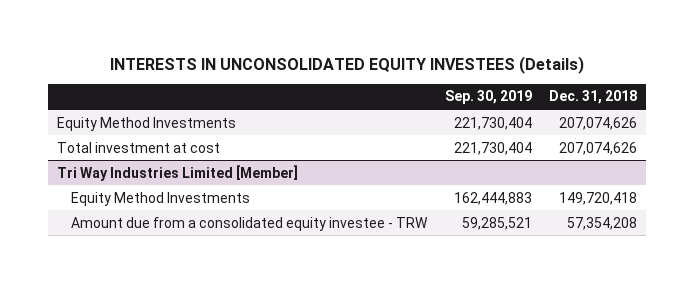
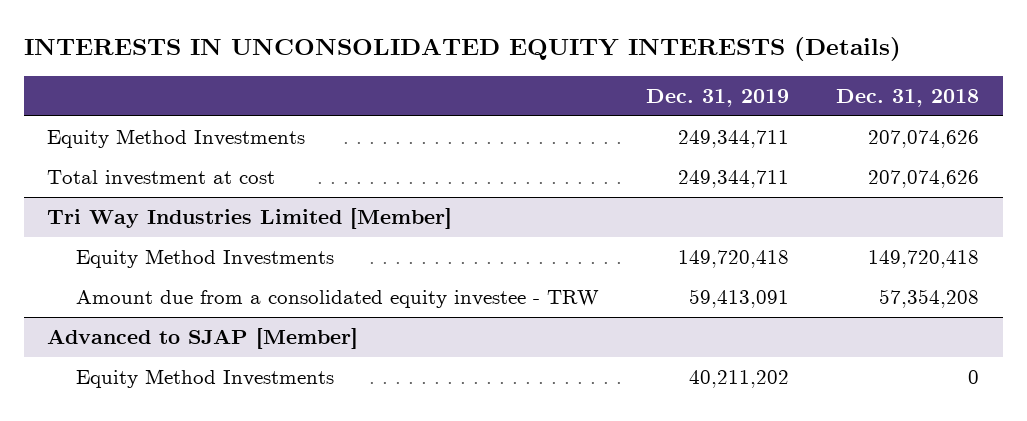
- INTERESTS IN UNCONSOLIDATED EQUITY INVESTEES (Details)
+ INTERESTS IN UNCONSOLIDATED EQUITY INTERESTS (Details)
- | Sep. 30, 2019 | Dec. 31, 2018
+ | Dec. 31, 2019 | Dec. 31, 2018
+ Advanced to SJAP [Member]
+ Equity Method Investments | 40,211,202 | 0

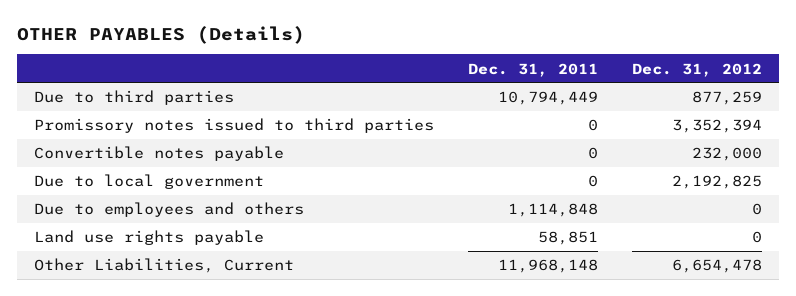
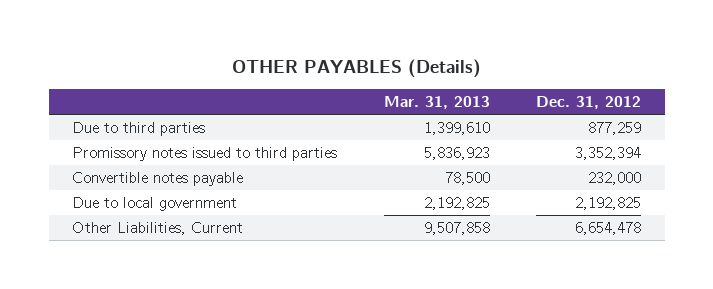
- | Dec. 31, 2011 | Dec. 31, 2012
+ | Mar. 31, 2013 | Dec. 31, 2012
- Due to employees and others | 1,114,848 | 0
- Land use rights payable | 58,851 | 0

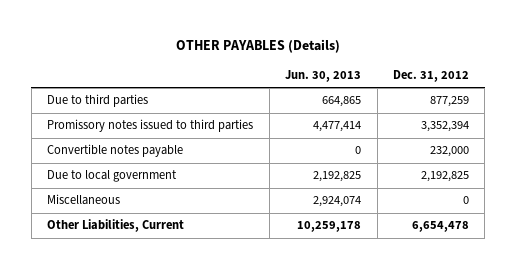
- | Mar. 31, 2013 | Dec. 31, 2012
+ | Jun. 30, 2013 | Dec. 31, 2012
+ Miscellaneous | 2,924,074 | 0

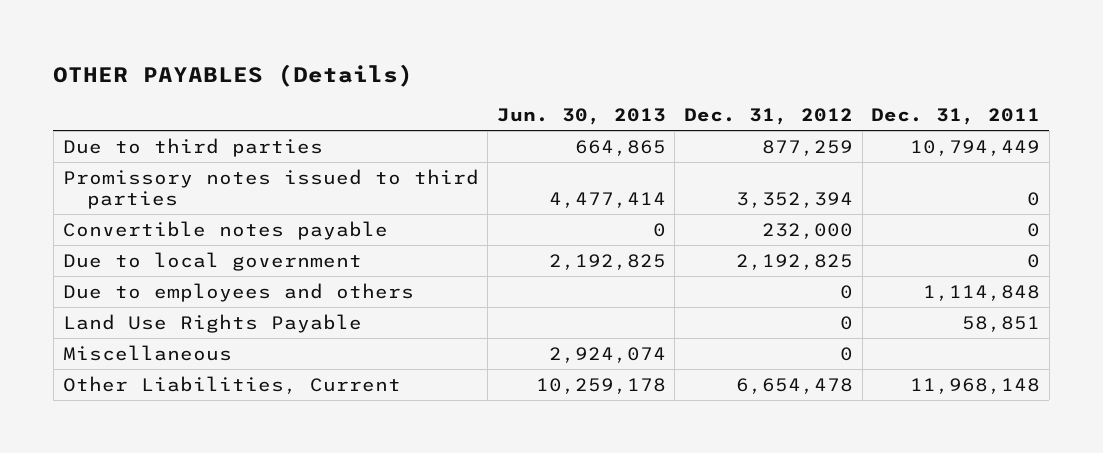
- | Jun. 30, 2013 | Dec. 31, 2012
+ | Jun. 30, 2013 | Dec. 31, 2012 | Dec. 31, 2011
+ Due to employees and others | | 0 | 1,114,848
+ Land Use Rights Payable | | 0 | 58,851

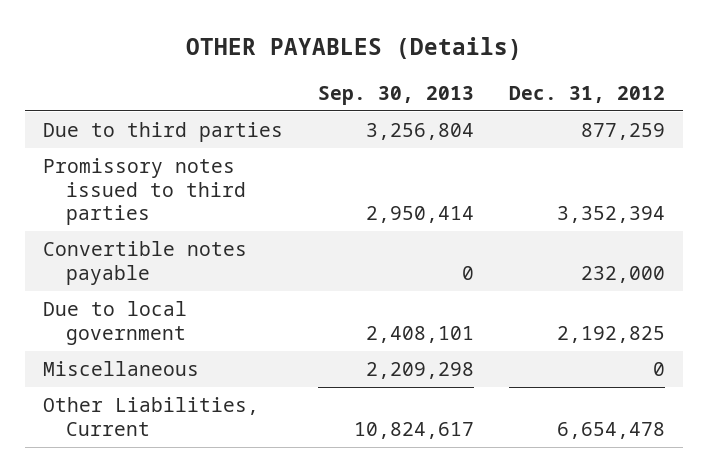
- | Jun. 30, 2013 | Dec. 31, 2012 | Dec. 31, 2011
+ | Sep. 30, 2013 | Dec. 31, 2012
- Due to employees and others | | 0 | 1,114,848
- Land Use Rights Payable | | 0 | 58,851

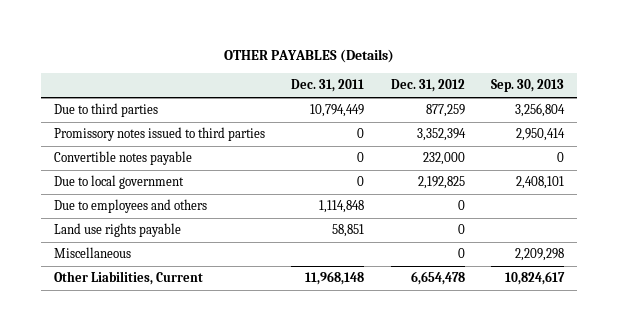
- | Sep. 30, 2013 | Dec. 31, 2012
+ | Dec. 31, 2011 | Dec. 31, 2012 | Sep. 30, 2013
+ Due to employees and others | 1,114,848 | 0 |
+ Land use rights payable | 58,851 | 0 |

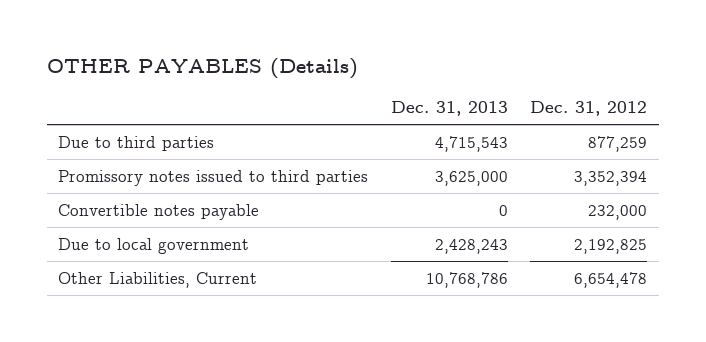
- | Dec. 31, 2011 | Dec. 31, 2012 | Sep. 30, 2013
+ | Dec. 31, 2013 | Dec. 31, 2012
- Due to employees and others | 1,114,848 | 0 |
- Land use rights payable | 58,851 | 0 |
- Miscellaneous | | 0 | 2,209,298

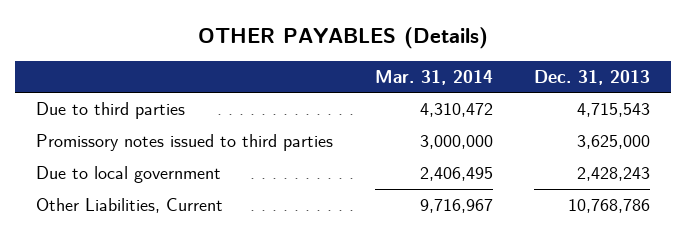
- | Dec. 31, 2013 | Dec. 31, 2012
+ | Mar. 31, 2014 | Dec. 31, 2013
- Convertible notes payable | 0 | 232,000

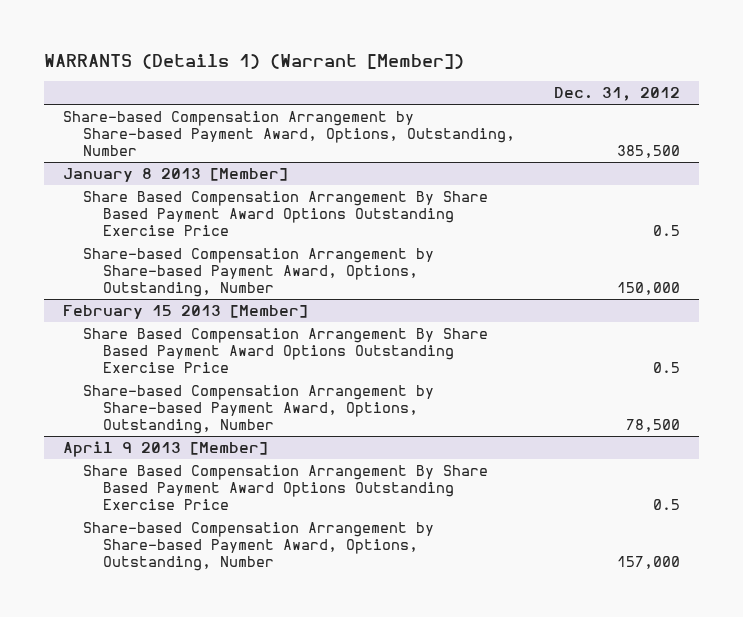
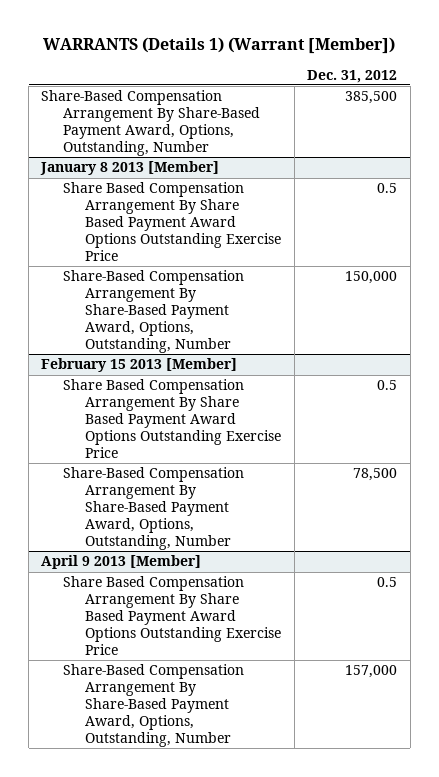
- Share-based Compensation Arrangement by Share-based Payment Award, Options, Outstanding, Number | 385,500
+ Share-Based Compensation Arrangement By Share-Based Payment Award, Options, Outstanding, Number | 385,500
@ January 8 2013 [Member]
- Share-based Compensation Arrangement by Share-based Payment Award, Options, Outstanding, Number | 150,000
+ Share-Based Compensation Arrangement By Share-Based Payment Award, Options, Outstanding, Number | 150,000
@ February 15 2013 [Member]
- Share-based Compensation Arrangement by Share-based Payment Award, Options, Outstanding, Number | 78,500
+ Share-Based Compensation Arrangement By Share-Based Payment Award, Options, Outstanding, Number | 78,500
@ April 9 2013 [Member]
- Share-based Compensation Arrangement by Share-based Payment Award, Options, Outstanding, Number | 157,000
+ Share-Based Compensation Arrangement By Share-Based Payment Award, Options, Outstanding, Number | 157,000

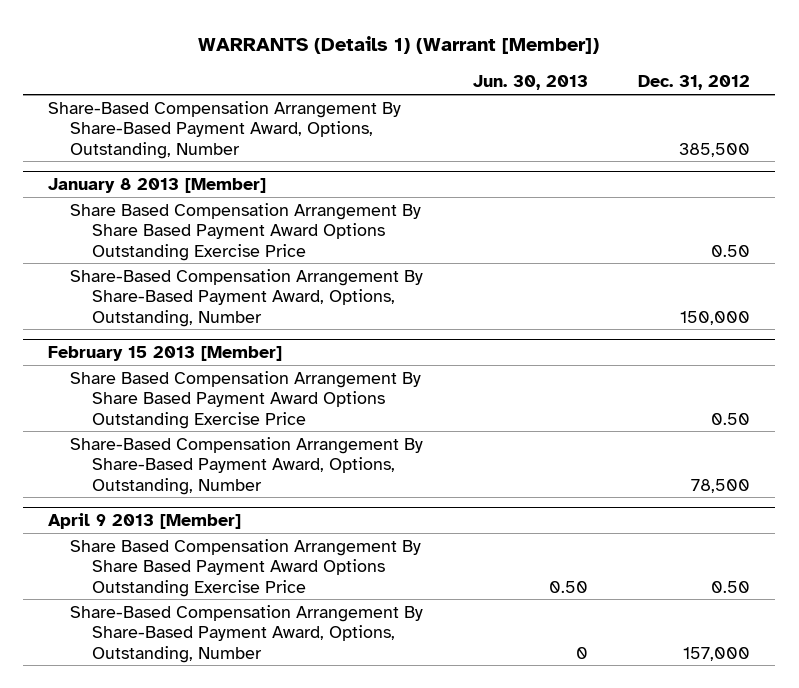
- | Dec. 31, 2012
+ | Jun. 30, 2013 | Dec. 31, 2012
@ January 8 2013 [Member]
- Share Based Compensation Arrangement By Share Based Payment Award Options Outstanding Exercise Price | 0.5
+ Share Based Compensation Arrangement By Share Based Payment Award Options Outstanding Exercise Price | | 0.50
@ February 15 2013 [Member]
- Share Based Compensation Arrangement By Share Based Payment Award Options Outstanding Exercise Price | 0.5
+ Share Based Compensation Arrangement By Share Based Payment Award Options Outstanding Exercise Price | | 0.50
@ April 9 2013 [Member]
- Share Based Compensation Arrangement By Share Based Payment Award Options Outstanding Exercise Price | 0.5
+ Share Based Compensation Arrangement By Share Based Payment Award Options Outstanding Exercise Price | 0.50 | 0.50

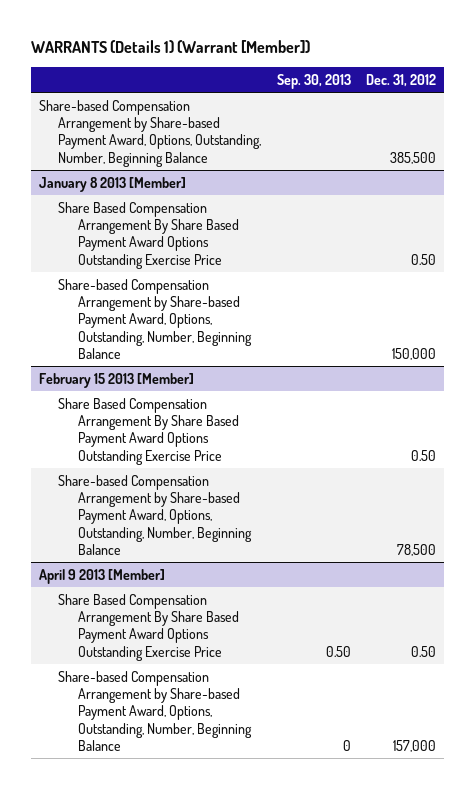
- | Jun. 30, 2013 | Dec. 31, 2012
+ | Sep. 30, 2013 | Dec. 31, 2012
- Share-Based Compensation Arrangement By Share-Based Payment Award, Options, Outstanding, Number | | 385,500
+ Share-based Compensation Arrangement by Share-based Payment Award, Options, Outstanding, Number, Beginning Balance | | 385,500
@ January 8 2013 [Member]
- Share-Based Compensation Arrangement By Share-Based Payment Award, Options, Outstanding, Number | | 150,000
+ Share-based Compensation Arrangement by Share-based Payment Award, Options, Outstanding, Number, Beginning Balance | | 150,000
@ February 15 2013 [Member]
- Share-Based Compensation Arrangement By Share-Based Payment Award, Options, Outstanding, Number | | 78,500
+ Share-based Compensation Arrangement by Share-based Payment Award, Options, Outstanding, Number, Beginning Balance | | 78,500
@ April 9 2013 [Member]
- Share-Based Compensation Arrangement By Share-Based Payment Award, Options, Outstanding, Number | 0 | 157,000
+ Share-based Compensation Arrangement by Share-based Payment Award, Options, Outstanding, Number, Beginning Balance | 0 | 157,000

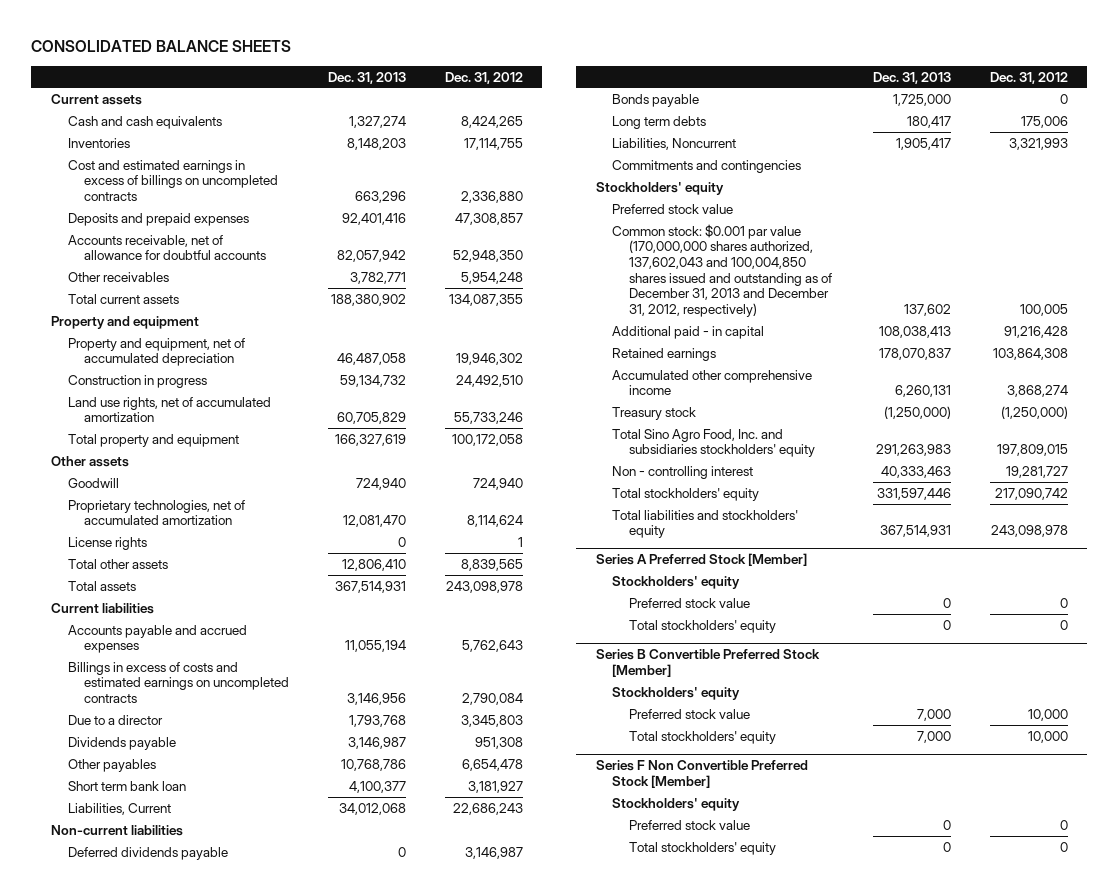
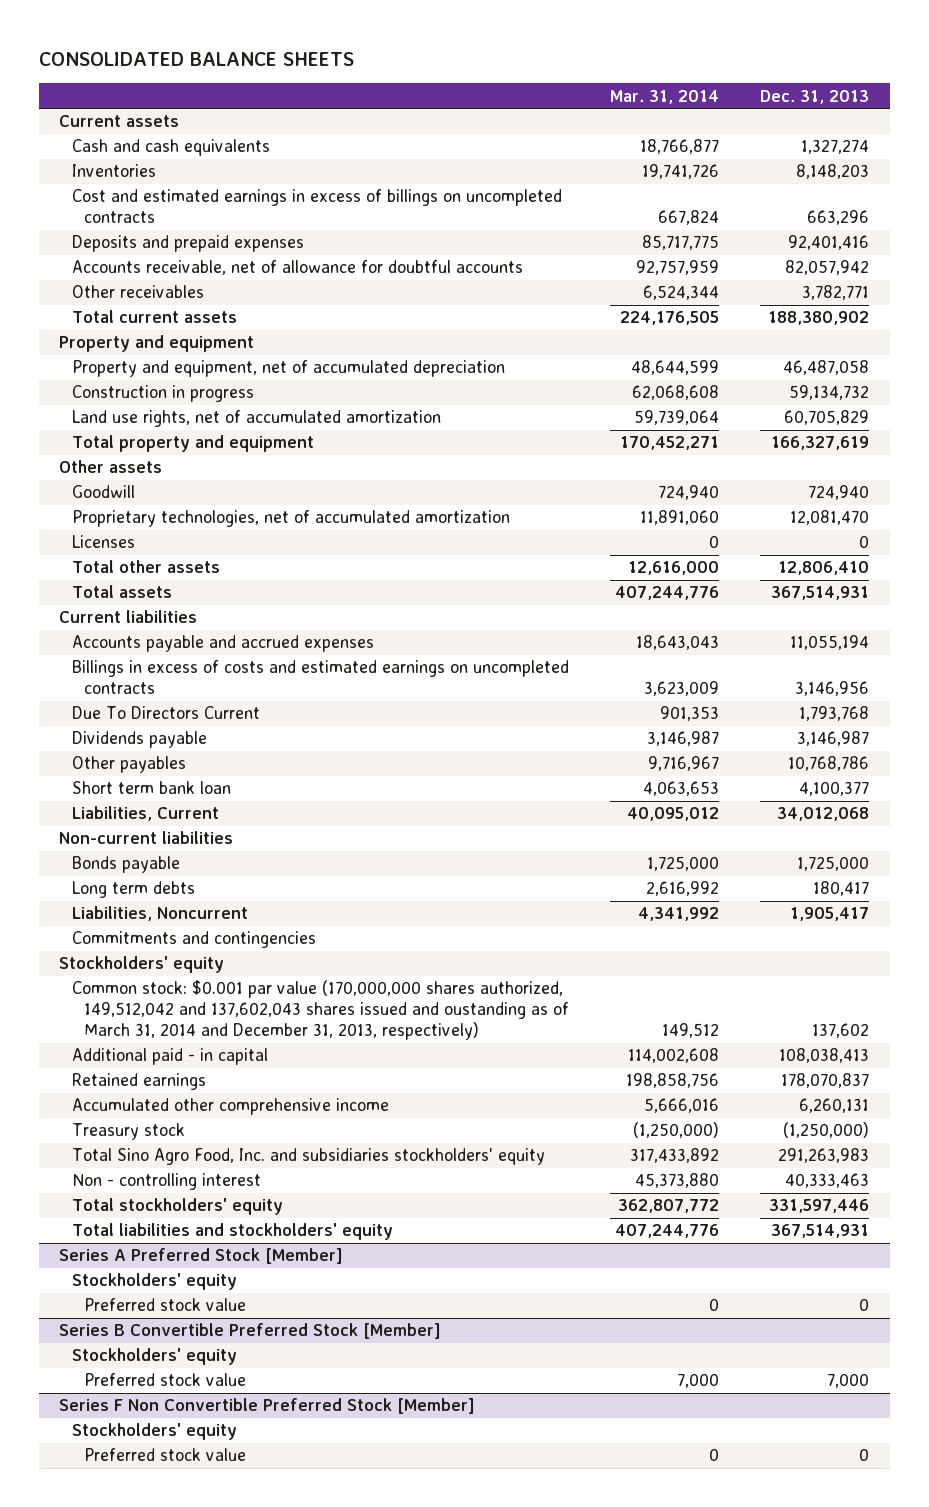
- | Dec. 31, 2013 | Dec. 31, 2012
+ | Mar. 31, 2014 | Dec. 31, 2013
- License rights | 0 | 1
+ Licenses | 0 | 0
- Due to a director | 1,793,768 | 3,345,803
+ Due To Directors Current | 901,353 | 1,793,768
- Deferred dividends payable | 0 | 3,146,987
- Preferred stock value
- Common stock: $0.001 par value (170,000,000 shares authorized, 137,602,043 and 100,004,850 shares issued and outstanding as of December 31, 2013 and December 31, 2012, respectively) | 137,602 | 100,005
+ Common stock: $0.001 par value (170,000,000 shares authorized, 149,512,042 and 137,602,043 shares issued and oustanding as of March 31, 2014 and December 31, 2013, respectively) | 149,512 | 137,602
@ Series A Preferred Stock [Member]
- Total stockholders' equity | 0 | 0
@ Series B Convertible Preferred Stock [Member]
- Total stockholders' equity | 7,000 | 10,000
@ Series F Non Convertible Preferred Stock [Member]
- Total stockholders' equity | 0 | 0

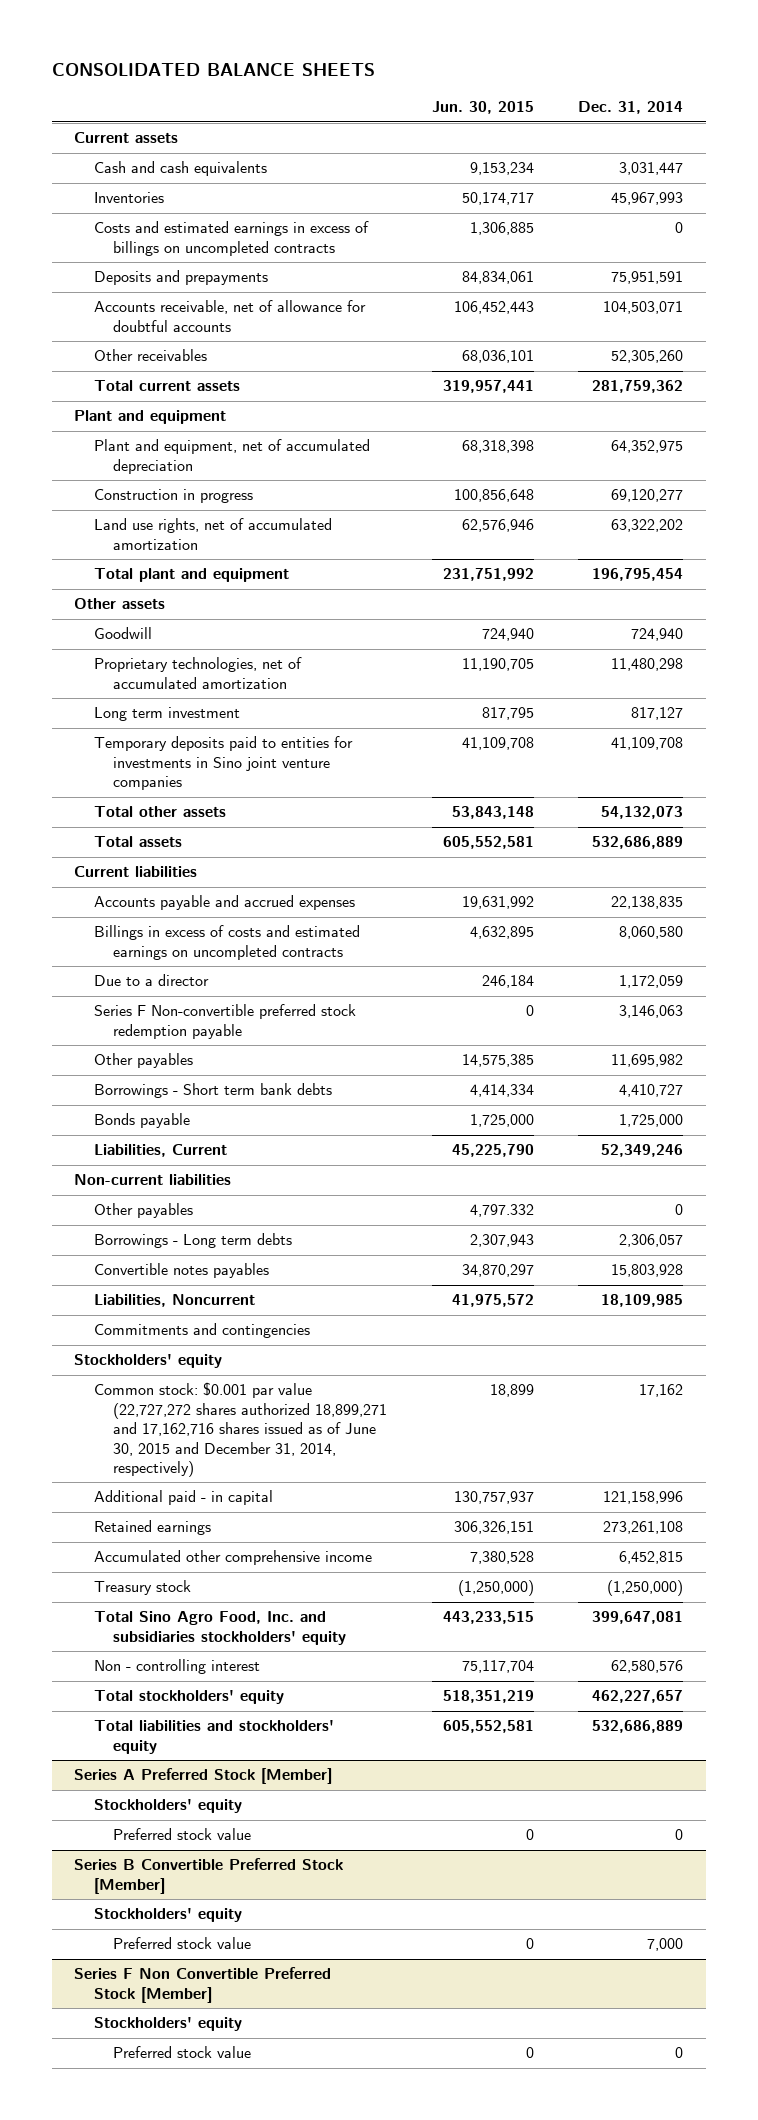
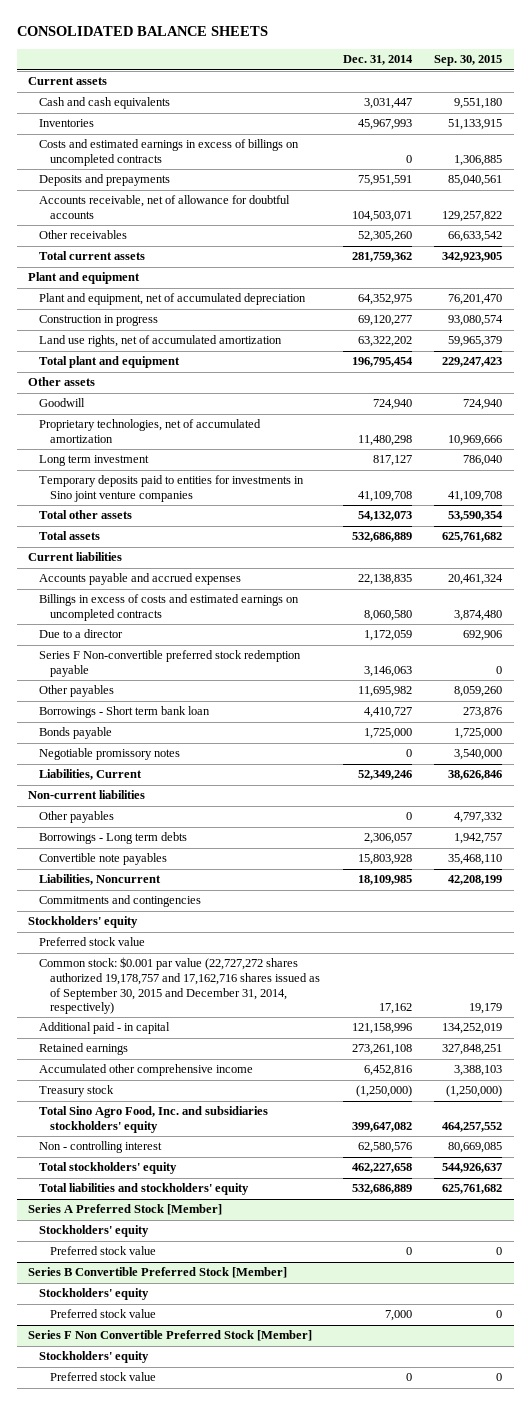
- | Jun. 30, 2015 | Dec. 31, 2014
+ | Dec. 31, 2014 | Sep. 30, 2015
- Borrowings - Short term bank debts | 4,414,334 | 4,410,727
+ Borrowings - Short term bank loan | 4,410,727 | 273,876
+ Negotiable promissory notes | 0 | 3,540,000
- Convertible notes payables | 34,870,297 | 15,803,928
+ Convertible note payables | 15,803,928 | 35,468,110
- Common stock: $0.001 par value (22,727,272 shares authorized 18,899,271 and 17,162,716 shares issued as of June 30, 2015 and December 31, 2014, respectively) | 18,899 | 17,162
+ Preferred stock value
+ Common stock: $0.001 par value (22,727,272 shares authorized 19,178,757 and 17,162,716 shares issued as of September 30, 2015 and December 31, 2014, respectively) | 17,162 | 19,179
- Accumulated other comprehensive income | 7,380,528 | 6,452,815
+ Accumulated other comprehensive income | 6,452,816 | 3,388,103
- Total Sino Agro Food, Inc. and subsidiaries stockholders' equity | 443,233,515 | 399,647,081
+ Total Sino Agro Food, Inc. and subsidiaries stockholders' equity | 399,647,082 | 464,257,552
- Total stockholders' equity | 518,351,219 | 462,227,657
+ Total stockholders' equity | 462,227,658 | 544,926,637

